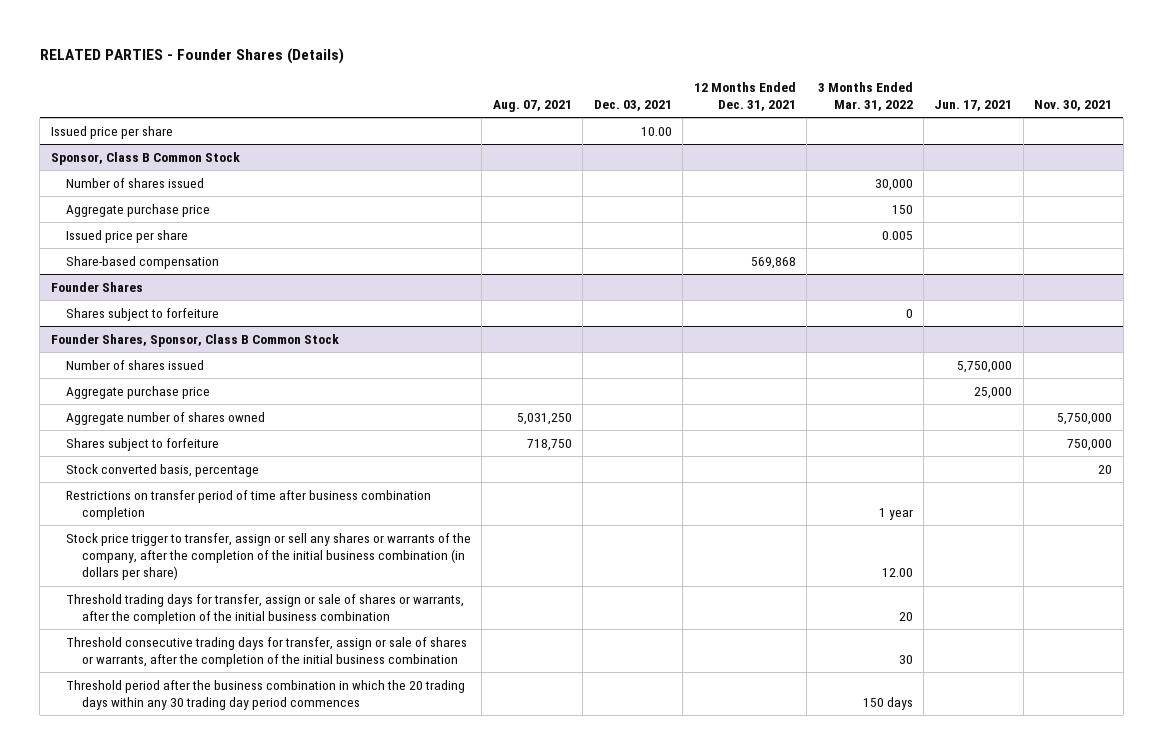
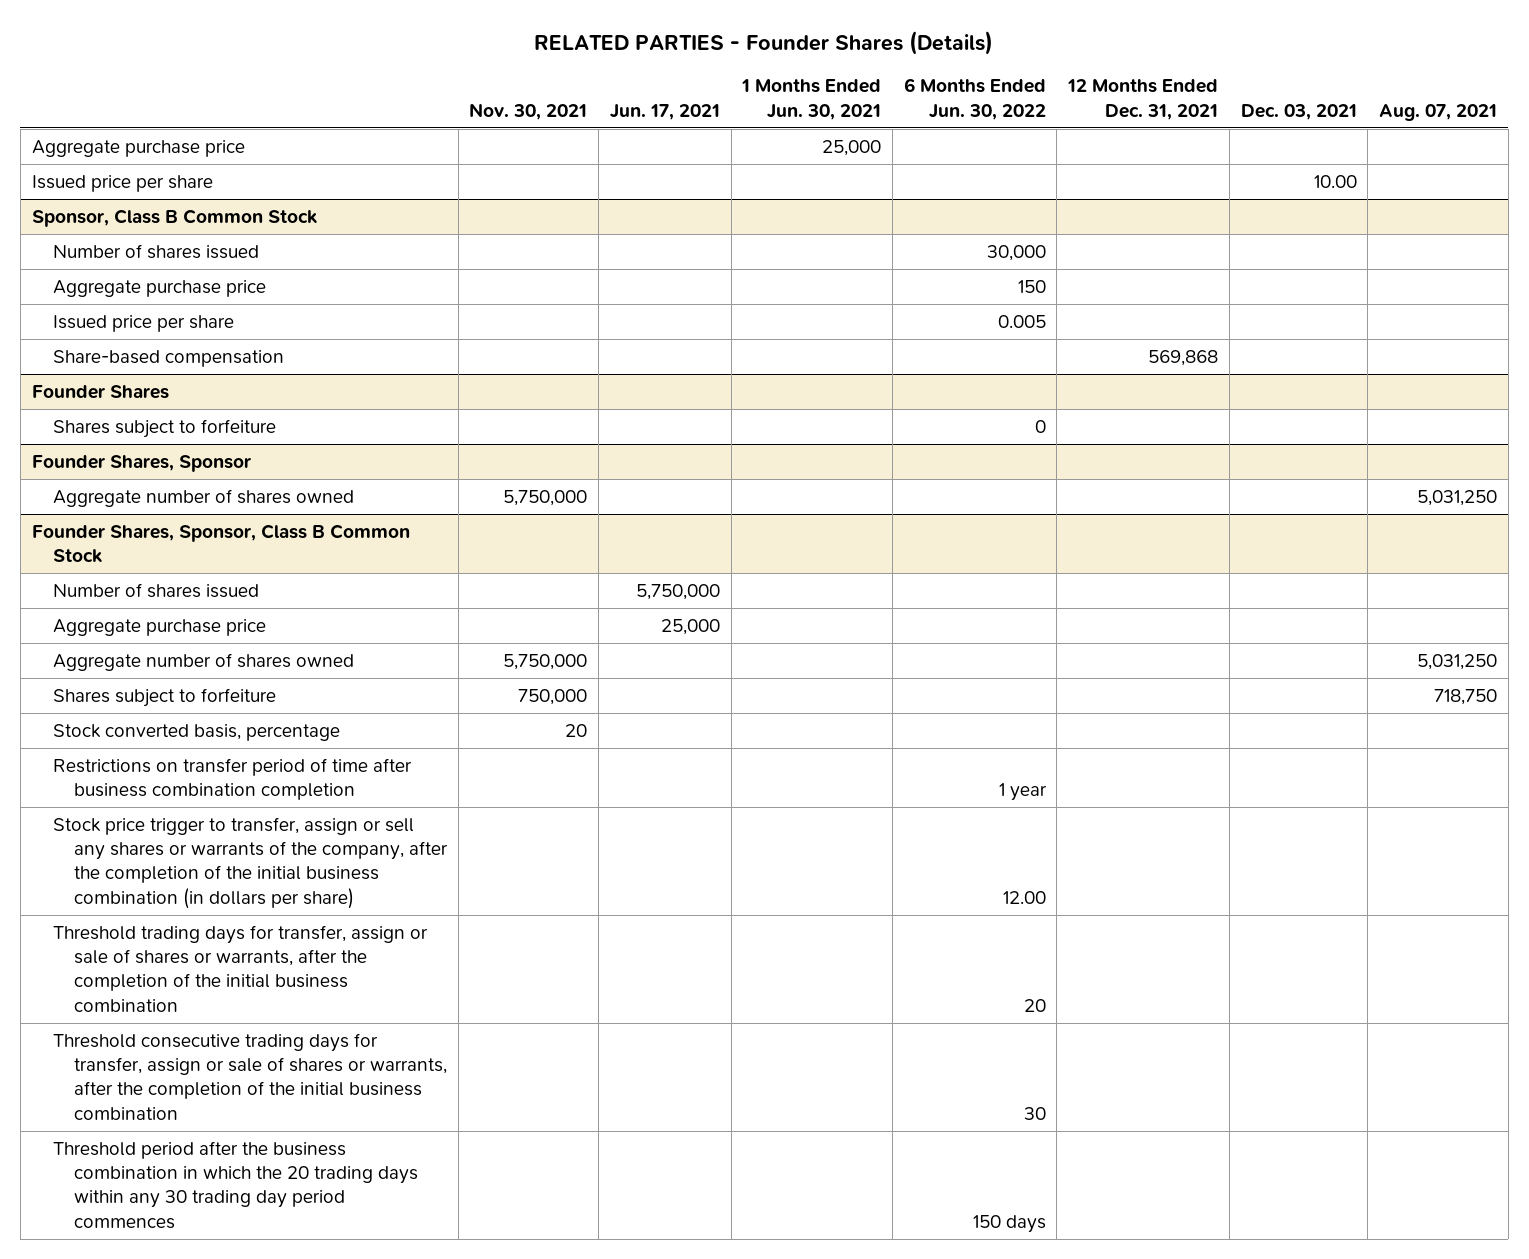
- | Aug. 07, 2021 | Dec. 03, 2021 | 12 Months Ended Dec. 31, 2021 | 3 Months Ended Mar. 31, 2022 | Jun. 17, 2021 | Nov. 30, 2021
+ | Nov. 30, 2021 | Jun. 17, 2021 | 1 Months Ended Jun. 30, 2021 | 6 Months Ended Jun. 30, 2022 | 12 Months Ended Dec. 31, 2021 | Dec. 03, 2021 | Aug. 07, 2021
+ Aggregate purchase price | | | 25,000 | | | |
+ Founder Shares, Sponsor
+ Aggregate number of shares owned | 5,750,000 | | | | | | 5,031,250

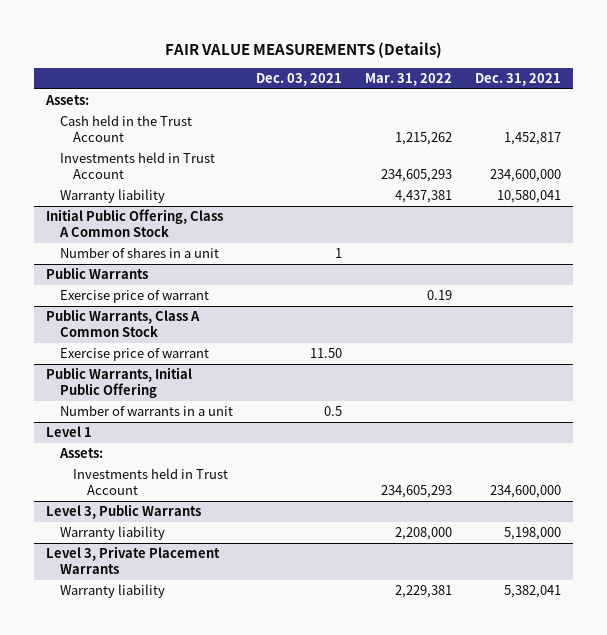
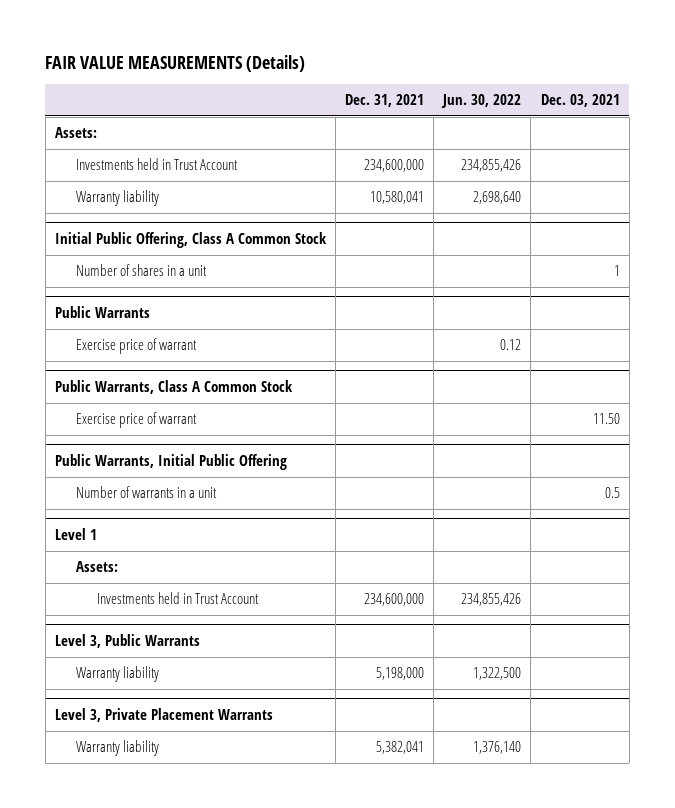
- | Dec. 03, 2021 | Mar. 31, 2022 | Dec. 31, 2021
+ | Dec. 31, 2021 | Jun. 30, 2022 | Dec. 03, 2021
- Cash held in the Trust Account | | 1,215,262 | 1,452,817

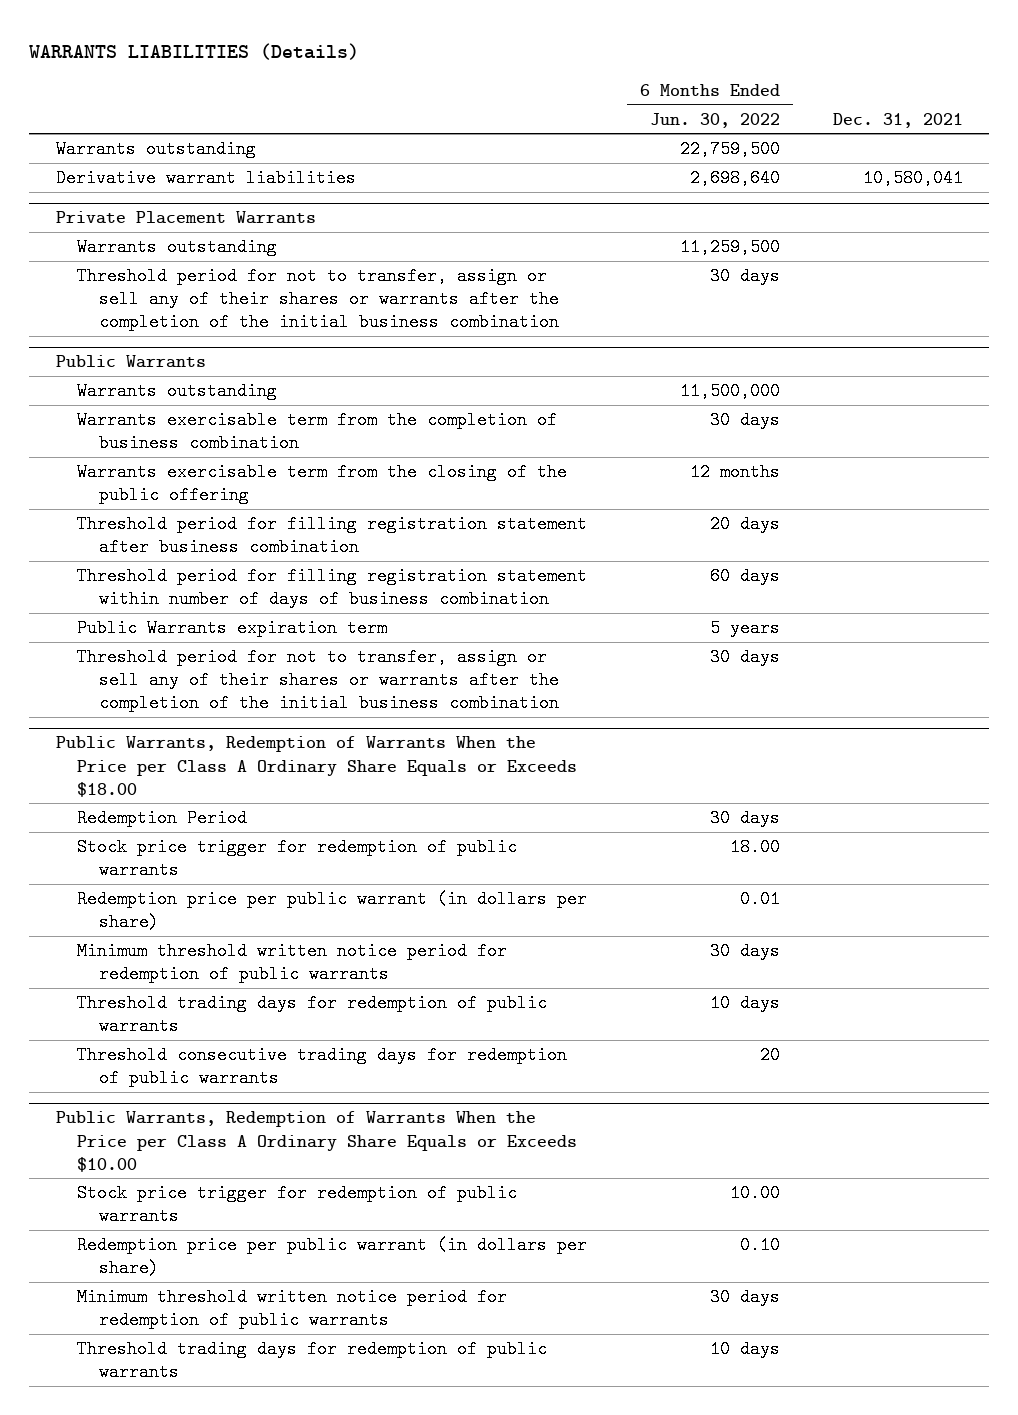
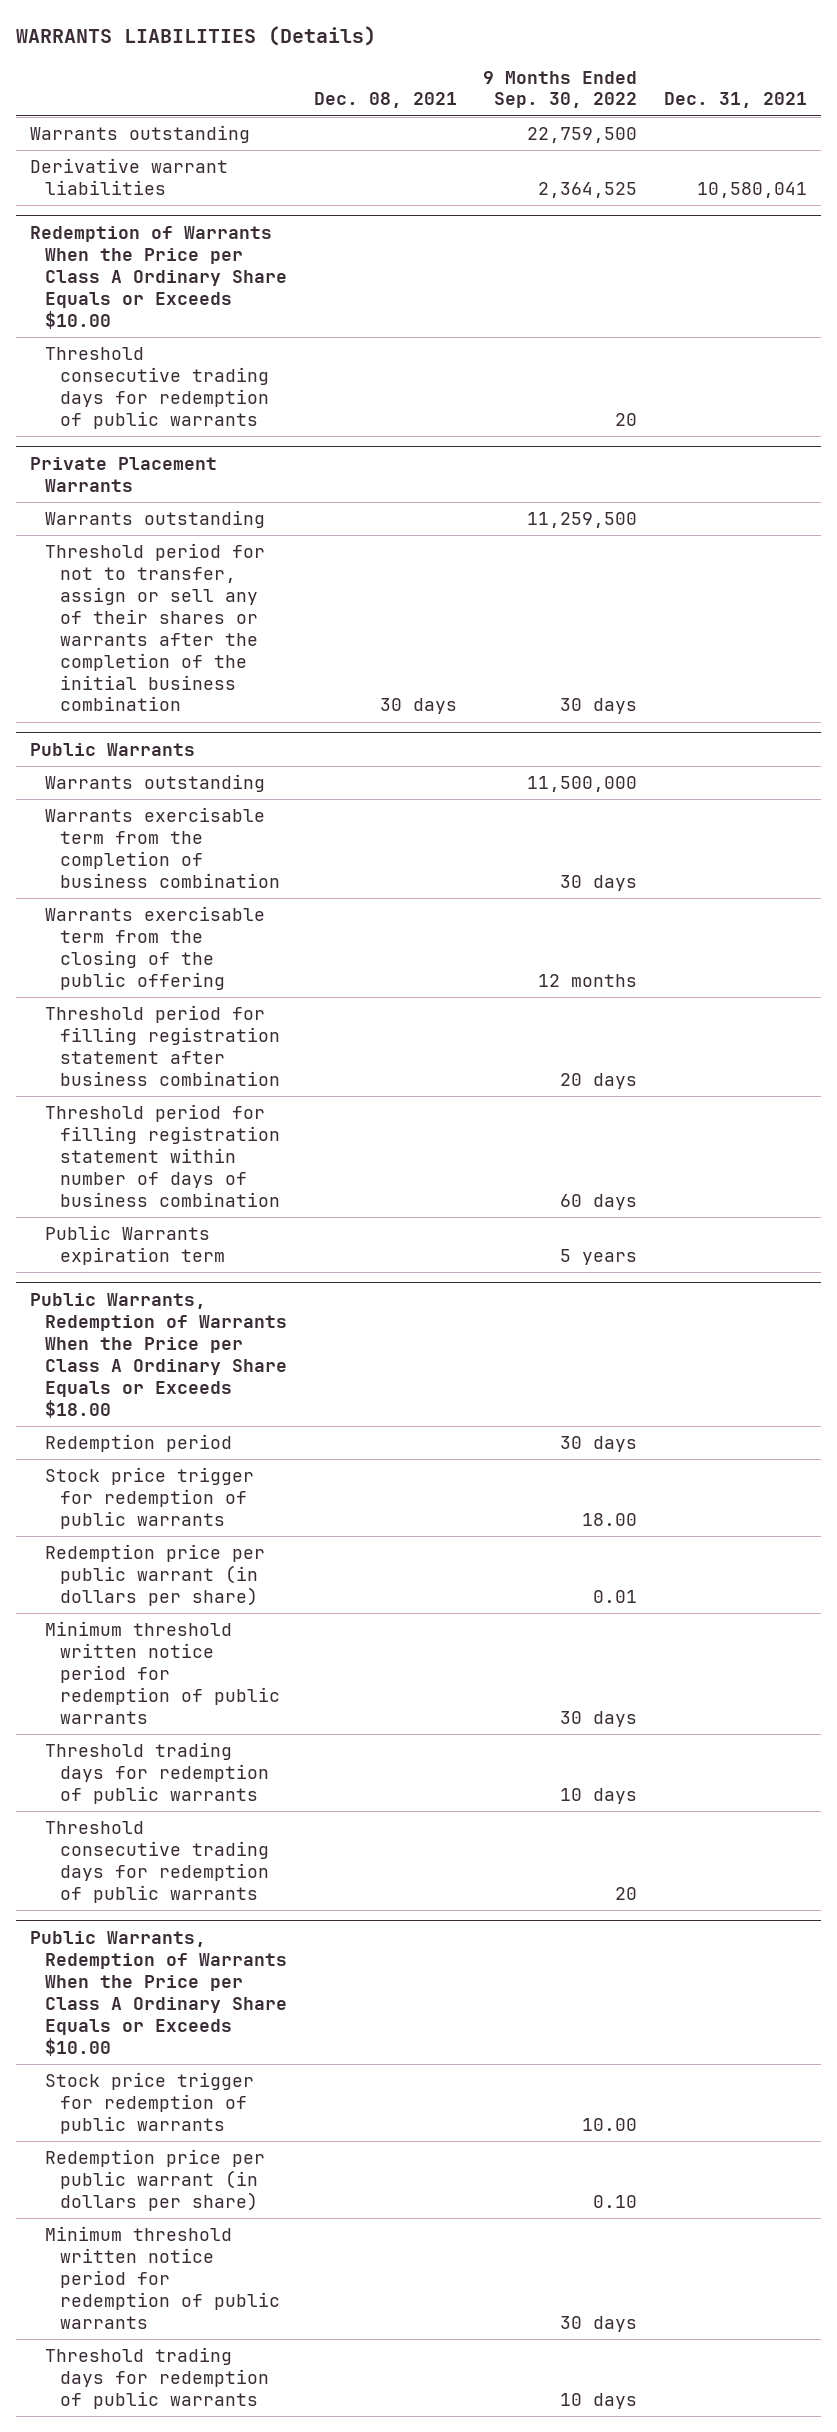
- | 6 Months Ended Jun. 30, 2022 | Dec. 31, 2021
+ | Dec. 08, 2021 | 9 Months Ended Sep. 30, 2022 | Dec. 31, 2021
+ Redemption of Warrants When the Price per Class A Ordinary Share Equals or Exceeds $10.00
+ Threshold consecutive trading days for redemption of public warrants | | 20 |
@ Public Warrants
- Threshold period for not to transfer, assign or sell any of their shares or warrants after the completion of the initial business combination | 30 days |
@ Public Warrants, Redemption of Warrants When the Price per Class A Ordinary Share Equals or Exceeds $18.00
- Redemption Period | 30 days |
+ Redemption period | | 30 days |

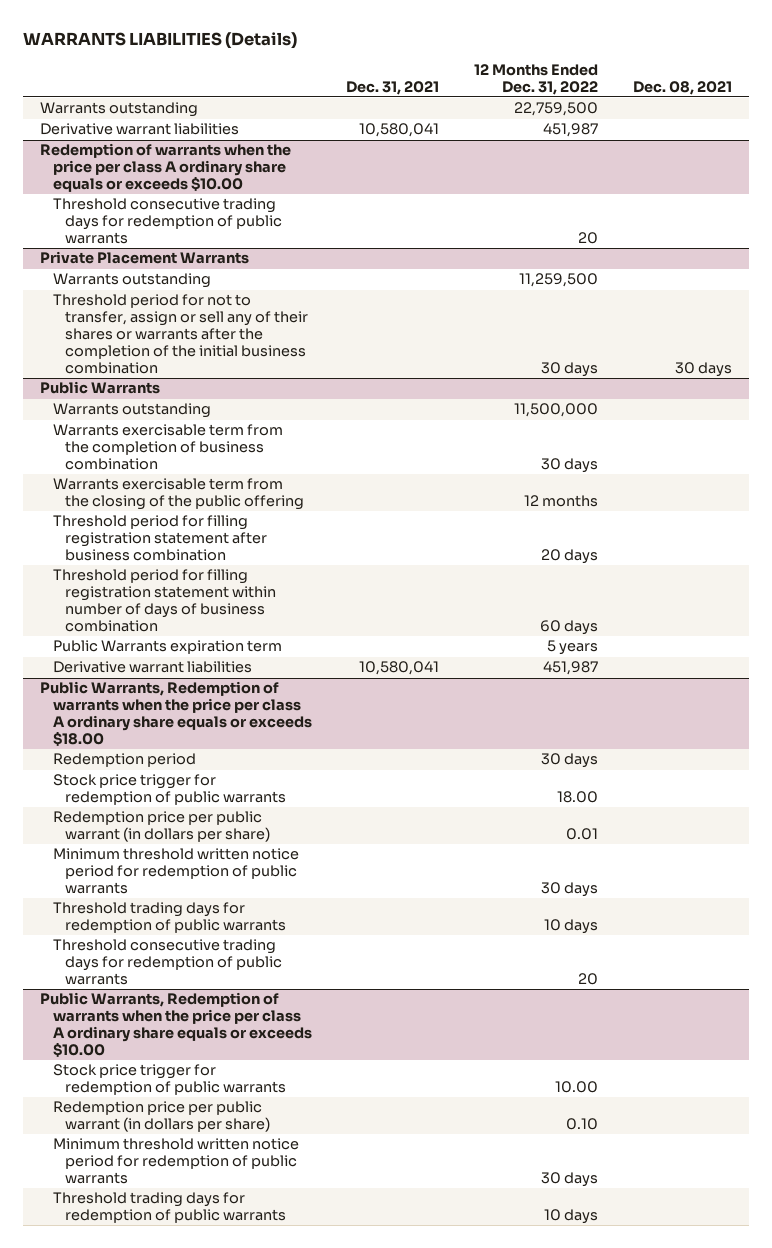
- | Dec. 08, 2021 | 9 Months Ended Sep. 30, 2022 | Dec. 31, 2021
+ | Dec. 31, 2021 | 12 Months Ended Dec. 31, 2022 | Dec. 08, 2021
- Redemption of Warrants When the Price per Class A Ordinary Share Equals or Exceeds $10.00
+ Redemption of warrants when the price per class A ordinary share equals or exceeds $10.00
- Public Warrants, Redemption of Warrants When the Price per Class A Ordinary Share Equals or Exceeds $18.00
@ Public Warrants
+ Derivative warrant liabilities | 10,580,041 | 451,987 |
+ Public Warrants, Redemption of warrants when the price per class A ordinary share equals or exceeds $18.00
- Public Warrants, Redemption of Warrants When the Price per Class A Ordinary Share Equals or Exceeds $10.00
+ Public Warrants, Redemption of warrants when the price per class A ordinary share equals or exceeds $10.00

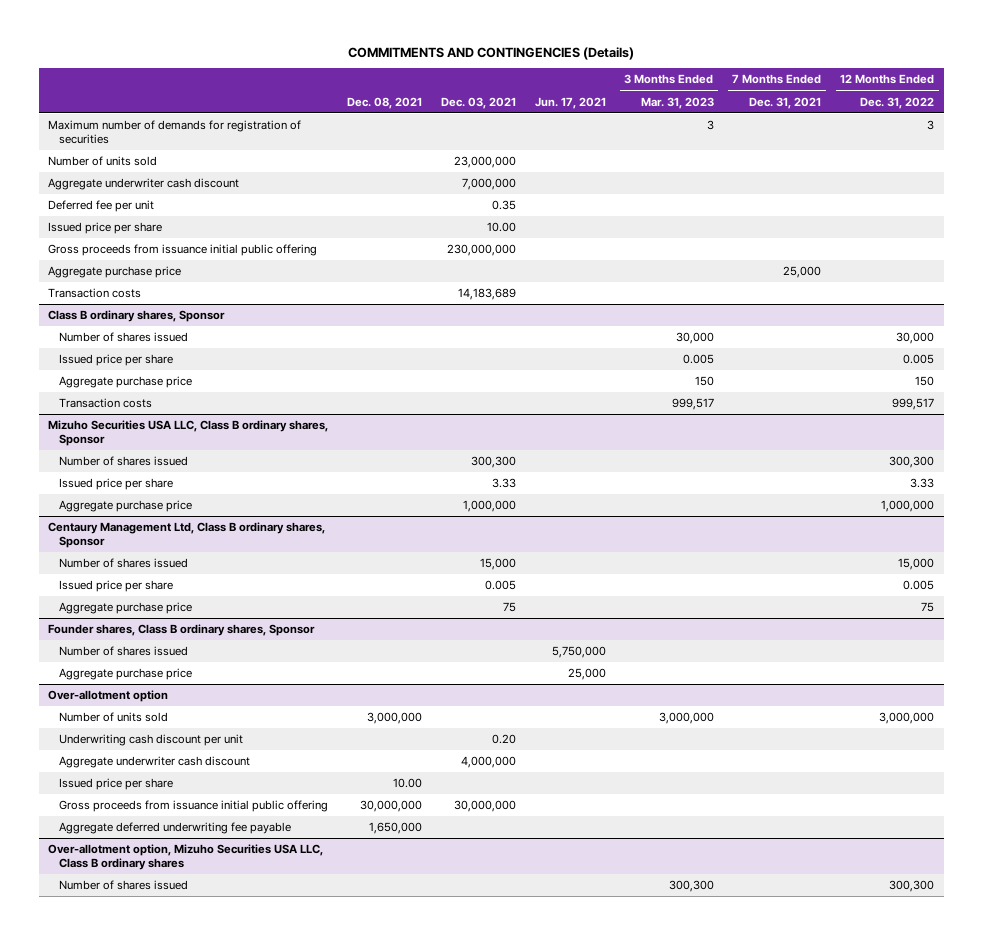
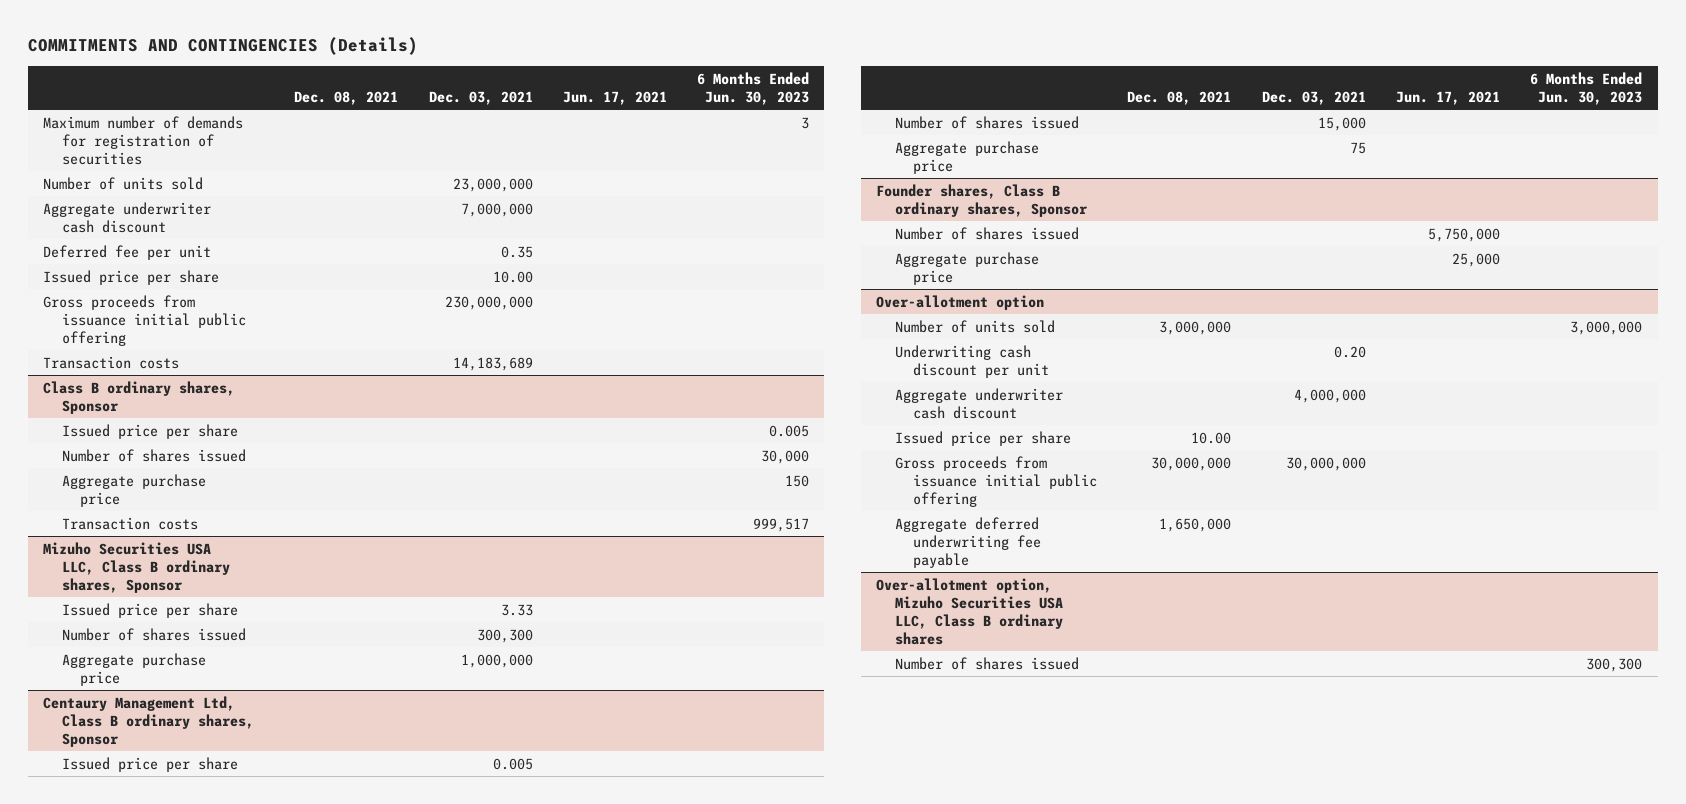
- | Dec. 08, 2021 | Dec. 03, 2021 | Jun. 17, 2021 | 3 Months Ended Mar. 31, 2023 | 7 Months Ended Dec. 31, 2021 | 12 Months Ended Dec. 31, 2022
+ | Dec. 08, 2021 | Dec. 03, 2021 | Jun. 17, 2021 | 6 Months Ended Jun. 30, 2023
- Aggregate purchase price | | | | | 25,000 |
@ Class B ordinary shares, Sponsor
moved down: Number of shares issued | | | | 30,000
@ Mizuho Securities USA LLC, Class B ordinary shares, Sponsor
moved down: Number of shares issued | | 300,300 | |
@ Centaury Management Ltd, Class B ordinary shares, Sponsor
moved down: Number of shares issued | | 15,000 | |

